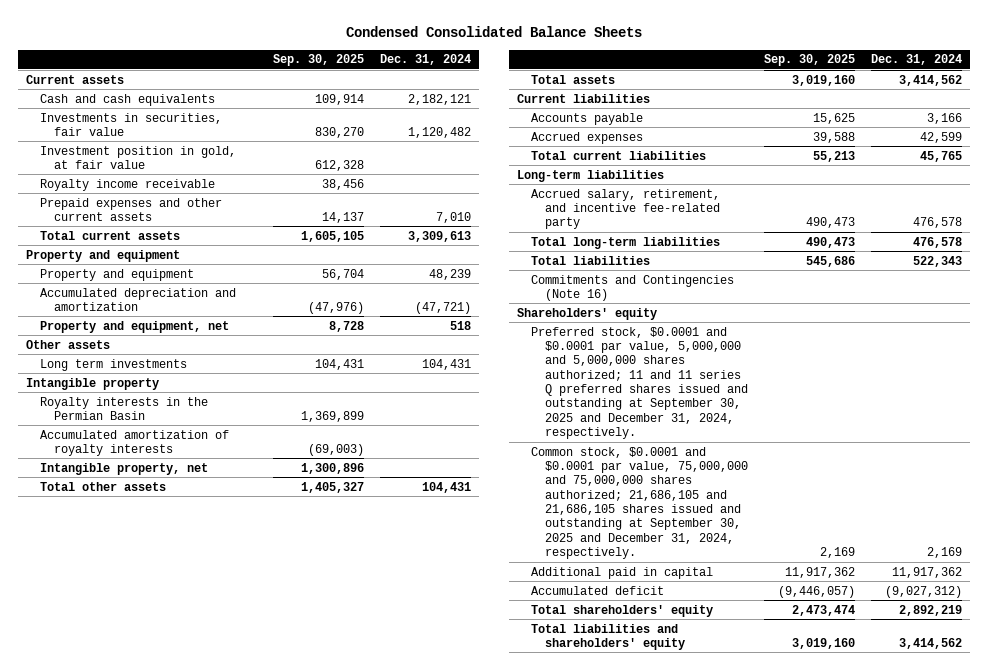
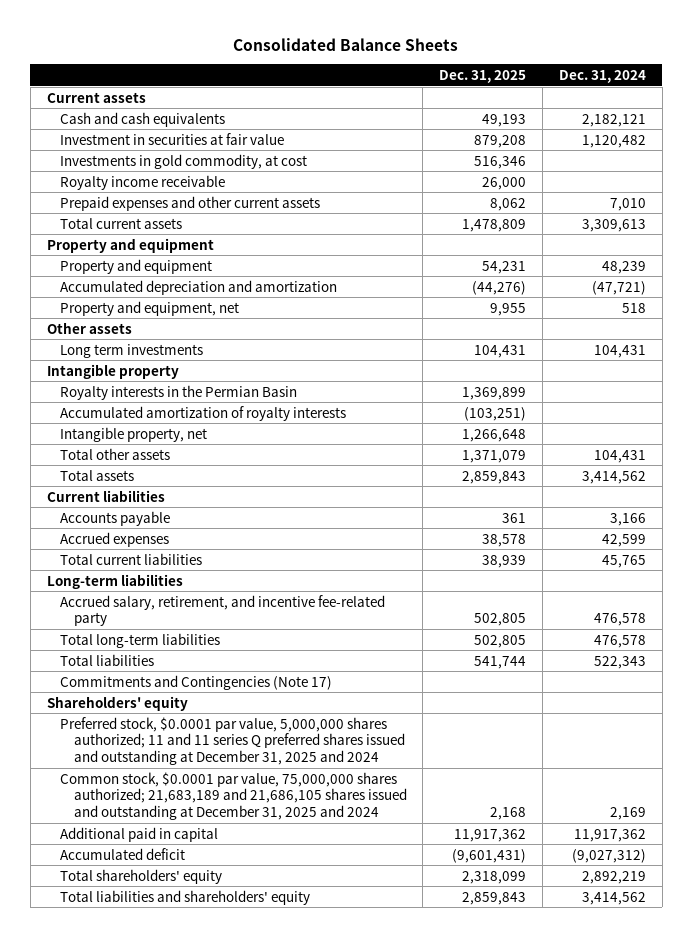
- Condensed Consolidated Balance Sheets
+ Consolidated Balance Sheets
- | Sep. 30, 2025 | Dec. 31, 2024
+ | Dec. 31, 2025 | Dec. 31, 2024
- Investments in securities, fair value | 830,270 | 1,120,482
- Investment position in gold, at fair value | 612,328 |
+ Investment in securities at fair value | 879,208 | 1,120,482
+ Investments in gold commodity, at cost | 516,346 |
- Commitments and Contingencies (Note 16)
+ Commitments and Contingencies (Note 17)
- Preferred stock, $0.0001 and $0.0001 par value, 5,000,000 and 5,000,000 shares authorized; 11 and 11 series Q preferred shares issued and outstanding at September 30, 2025 and December 31, 2024, respectively.
- Common stock, $0.0001 and $0.0001 par value, 75,000,000 and 75,000,000 shares authorized; 21,686,105 and 21,686,105 shares issued and outstanding at September 30, 2025 and December 31, 2024, respectively. | 2,169 | 2,169
+ Preferred stock, $0.0001 par value, 5,000,000 shares authorized; 11 and 11 series Q preferred shares issued and outstanding at December 31, 2025 and 2024
+ Common stock, $0.0001 par value, 75,000,000 shares authorized; 21,683,189 and 21,686,105 shares issued and outstanding at December 31, 2025 and 2024 | 2,168 | 2,169

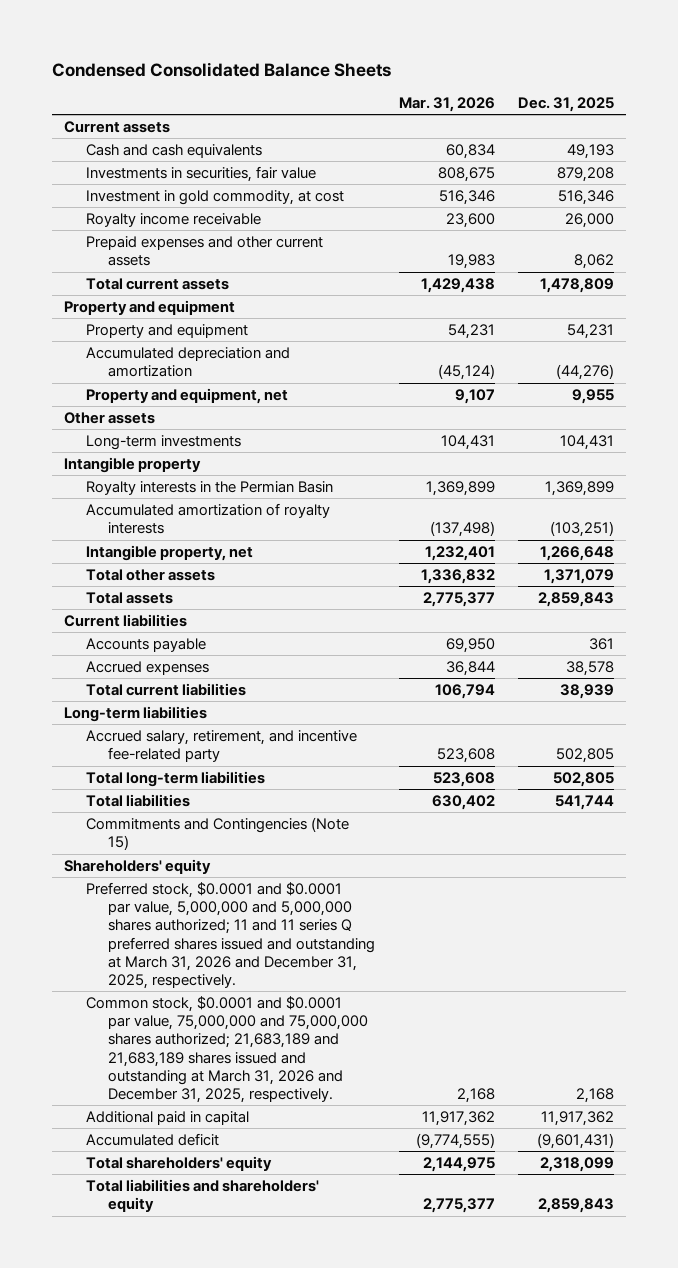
- Consolidated Balance Sheets
+ Condensed Consolidated Balance Sheets
- | Dec. 31, 2025 | Dec. 31, 2024
+ | Mar. 31, 2026 | Dec. 31, 2025
- Investment in securities at fair value | 879,208 | 1,120,482
- Investments in gold commodity, at cost | 516,346 |
+ Investments in securities, fair value | 808,675 | 879,208
+ Investment in gold commodity, at cost | 516,346 | 516,346
- Long term investments | 104,431 | 104,431
+ Long-term investments | 104,431 | 104,431
- Commitments and Contingencies (Note 17)
+ Commitments and Contingencies (Note 15)
- Preferred stock, $0.0001 par value, 5,000,000 shares authorized; 11 and 11 series Q preferred shares issued and outstanding at December 31, 2025 and 2024
- Common stock, $0.0001 par value, 75,000,000 shares authorized; 21,683,189 and 21,686,105 shares issued and outstanding at December 31, 2025 and 2024 | 2,168 | 2,169
+ Preferred stock, $0.0001 and $0.0001 par value, 5,000,000 and 5,000,000 shares authorized; 11 and 11 series Q preferred shares issued and outstanding at March 31, 2026 and December 31, 2025, respectively.
+ Common stock, $0.0001 and $0.0001 par value, 75,000,000 and 75,000,000 shares authorized; 21,683,189 and 21,683,189 shares issued and outstanding at March 31, 2026 and December 31, 2025, respectively. | 2,168 | 2,168

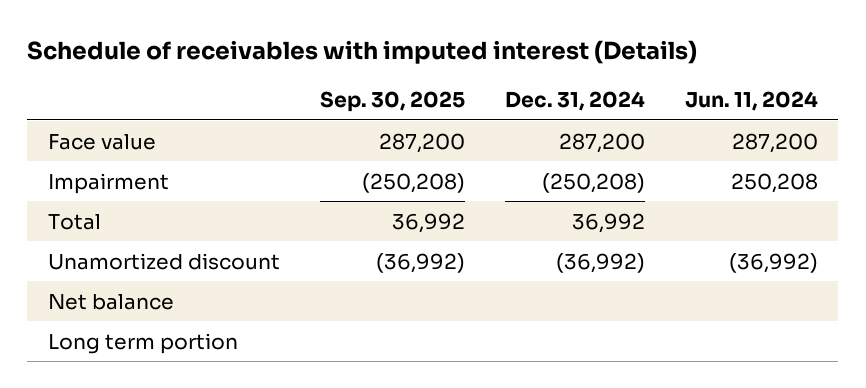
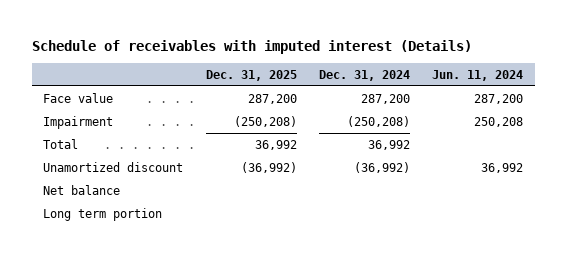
- | Sep. 30, 2025 | Dec. 31, 2024 | Jun. 11, 2024
+ | Dec. 31, 2025 | Dec. 31, 2024 | Jun. 11, 2024
- Unamortized discount | (36,992) | (36,992) | (36,992)
+ Unamortized discount | (36,992) | (36,992) | 36,992

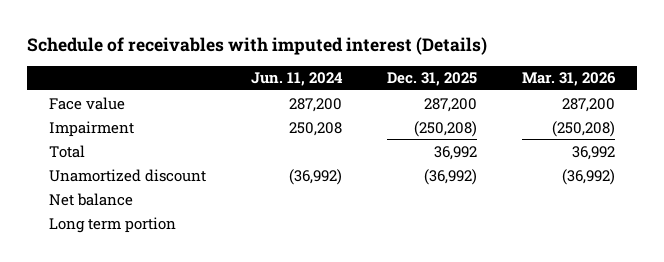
- | Dec. 31, 2025 | Dec. 31, 2024 | Jun. 11, 2024
+ | Jun. 11, 2024 | Dec. 31, 2025 | Mar. 31, 2026
- Unamortized discount | (36,992) | (36,992) | 36,992
+ Unamortized discount | (36,992) | (36,992) | (36,992)

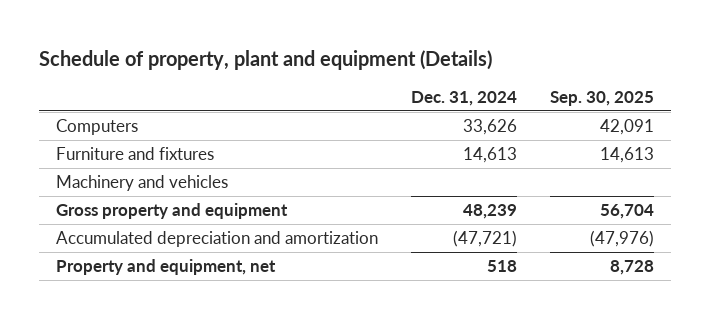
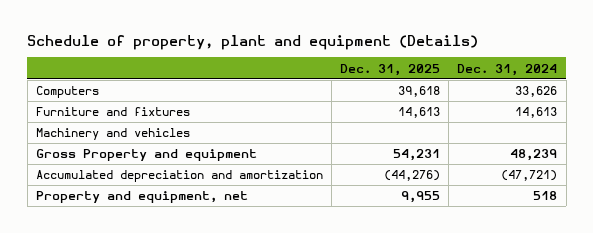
- | Dec. 31, 2024 | Sep. 30, 2025
+ | Dec. 31, 2025 | Dec. 31, 2024
- Gross property and equipment | 48,239 | 56,704
+ Gross Property and equipment | 54,231 | 48,239

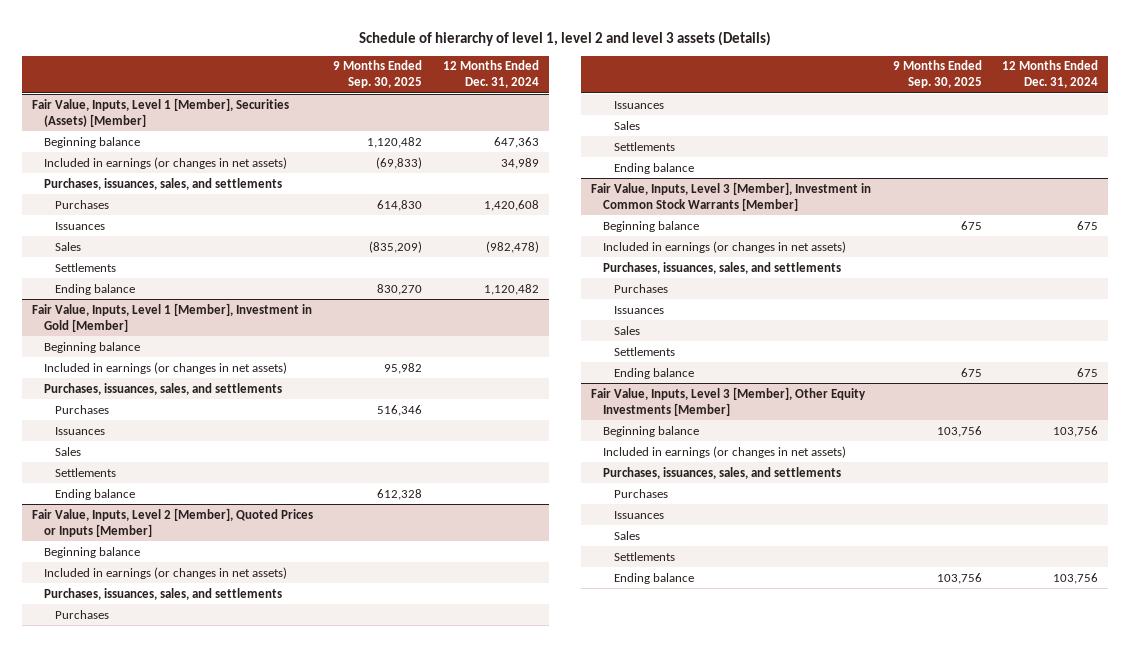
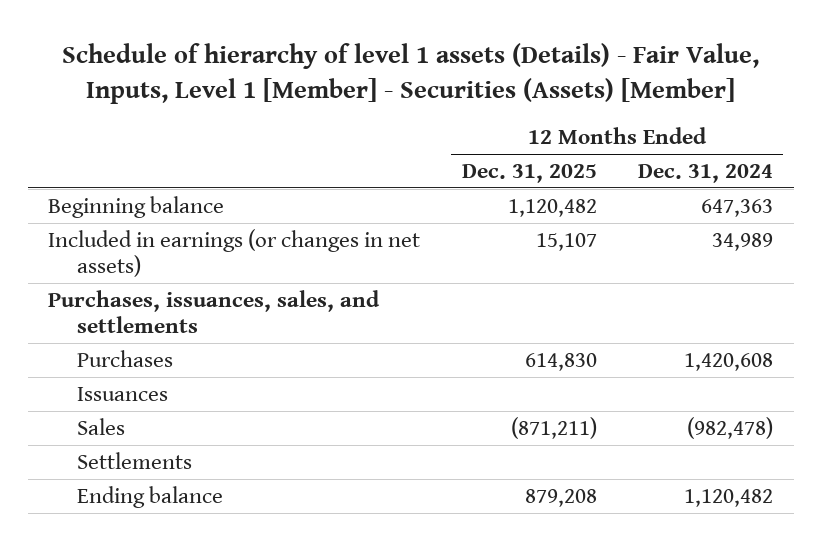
- Schedule of hierarchy of level 1, level 2 and level 3 assets (Details)
+ Schedule of hierarchy of level 1 assets (Details) - Fair Value, Inputs, Level 1 [Member] - Securities (Assets) [Member]
- | 9 Months Ended Sep. 30, 2025 | 12 Months Ended Dec. 31, 2024
+ | 12 Months Ended Dec. 31, 2025 | 12 Months Ended Dec. 31, 2024
- Fair Value, Inputs, Level 1 [Member], Securities (Assets) [Member]
- Fair Value, Inputs, Level 1 [Member], Investment in Gold [Member]
- Beginning balance
- Included in earnings (or changes in net assets) | 95,982 |
- Purchases, issuances, sales, and settlements
- Purchases | 516,346 |
- Issuances
- Sales
- Settlements
- Ending balance | 612,328 |
- Fair Value, Inputs, Level 2 [Member], Quoted Prices or Inputs [Member]
- Beginning balance
- Included in earnings (or changes in net assets)
- Purchases, issuances, sales, and settlements
- Purchases
- Issuances
- Sales
- Settlements
- Ending balance
- Fair Value, Inputs, Level 3 [Member], Investment in Common Stock Warrants [Member]
- Beginning balance | 675 | 675
- Included in earnings (or changes in net assets)
- Purchases, issuances, sales, and settlements
- Purchases
- Issuances
- Sales
- Settlements
- Ending balance | 675 | 675
- Fair Value, Inputs, Level 3 [Member], Other Equity Investments [Member]
- Beginning balance | 103,756 | 103,756
- Included in earnings (or changes in net assets)
- Purchases, issuances, sales, and settlements
- Purchases
- Issuances
- Sales
- Settlements
- Ending balance | 103,756 | 103,756

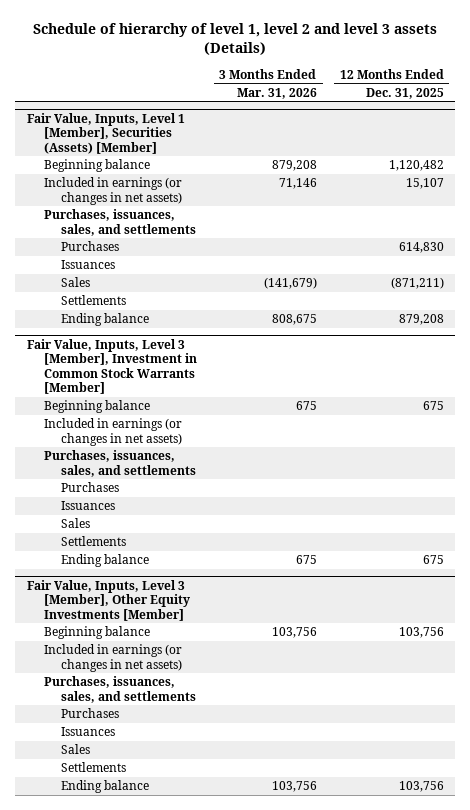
- Schedule of hierarchy of level 1 assets (Details) - Fair Value, Inputs, Level 1 [Member] - Securities (Assets) [Member]
+ Schedule of hierarchy of level 1, level 2 and level 3 assets (Details)
- | 12 Months Ended Dec. 31, 2025 | 12 Months Ended Dec. 31, 2024
+ | 3 Months Ended Mar. 31, 2026 | 12 Months Ended Dec. 31, 2025
+ Fair Value, Inputs, Level 1 [Member], Securities (Assets) [Member]
+ Fair Value, Inputs, Level 3 [Member], Investment in Common Stock Warrants [Member]
+ Beginning balance | 675 | 675
+ Included in earnings (or changes in net assets)
+ Purchases, issuances, sales, and settlements
+ Purchases
+ Issuances
+ Sales
+ Settlements
+ Ending balance | 675 | 675
+ Fair Value, Inputs, Level 3 [Member], Other Equity Investments [Member]
+ Beginning balance | 103,756 | 103,756
+ Included in earnings (or changes in net assets)
+ Purchases, issuances, sales, and settlements
+ Purchases
+ Issuances
+ Sales
+ Settlements
+ Ending balance | 103,756 | 103,756

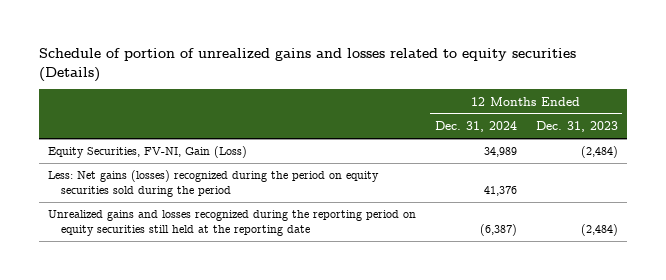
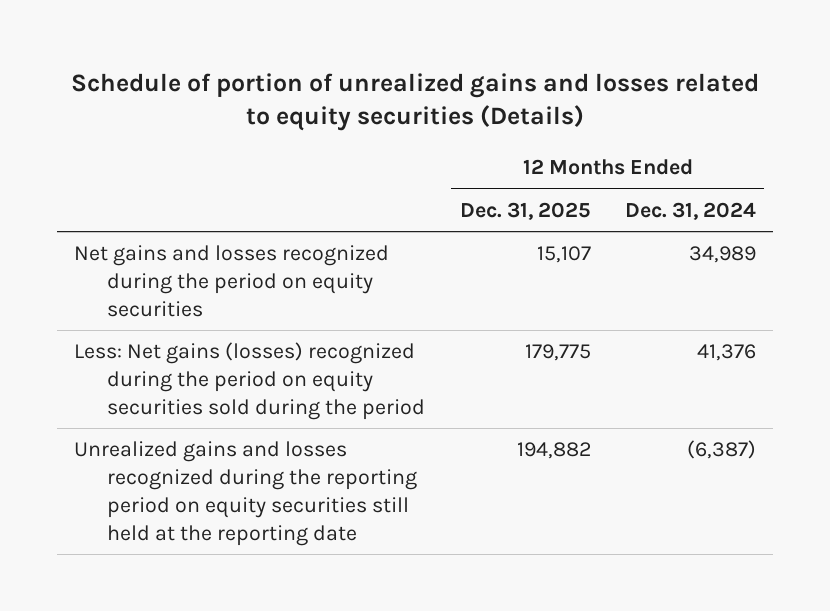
- | 12 Months Ended Dec. 31, 2024 | 12 Months Ended Dec. 31, 2023
+ | 12 Months Ended Dec. 31, 2025 | 12 Months Ended Dec. 31, 2024
- Equity Securities, FV-NI, Gain (Loss) | 34,989 | (2,484)
+ Net gains and losses recognized during the period on equity securities | 15,107 | 34,989

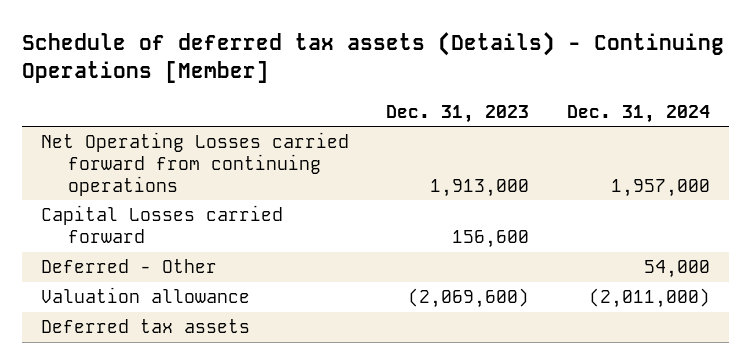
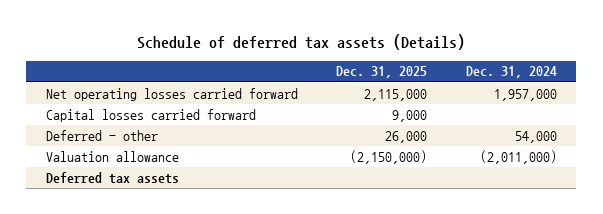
- Schedule of deferred tax assets (Details) - Continuing Operations [Member]
+ Schedule of deferred tax assets (Details)
- | Dec. 31, 2023 | Dec. 31, 2024
+ | Dec. 31, 2025 | Dec. 31, 2024
- Net Operating Losses carried forward from continuing operations | 1,913,000 | 1,957,000
- Capital Losses carried forward | 156,600 |
- Deferred - Other | | 54,000
+ Net operating losses carried forward | 2,115,000 | 1,957,000
+ Capital losses carried forward | 9,000 |
+ Deferred - other | 26,000 | 54,000

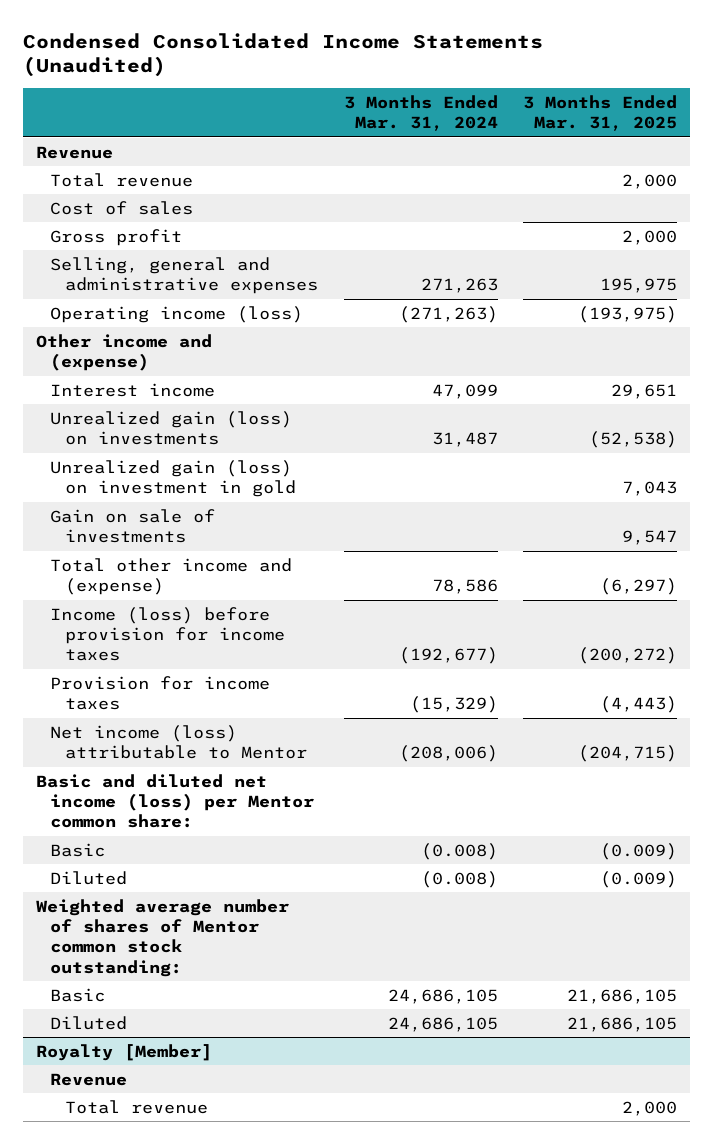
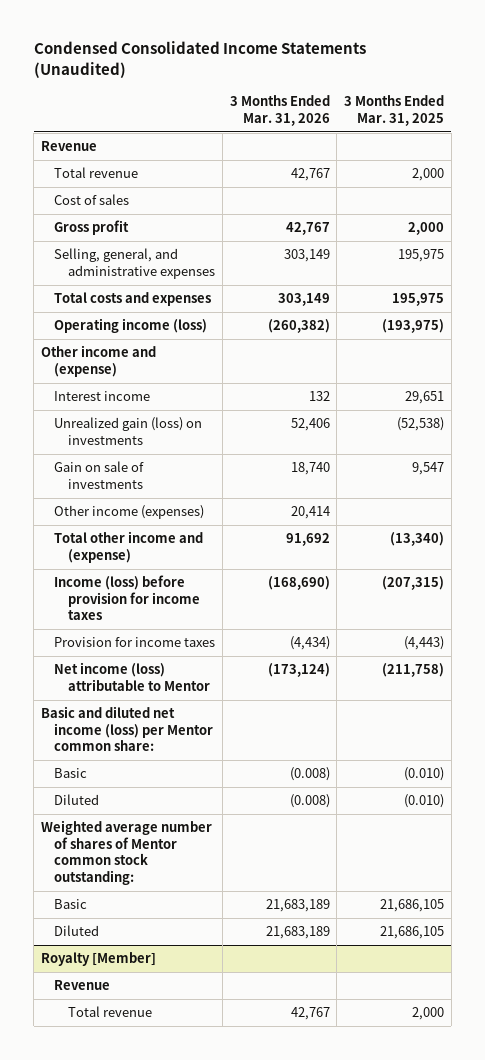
- | 3 Months Ended Mar. 31, 2024 | 3 Months Ended Mar. 31, 2025
+ | 3 Months Ended Mar. 31, 2026 | 3 Months Ended Mar. 31, 2025
- Selling, general and administrative expenses | 271,263 | 195,975
+ Selling, general, and administrative expenses | 303,149 | 195,975
+ Total costs and expenses | 303,149 | 195,975
- Unrealized gain (loss) on investment in gold | | 7,043
- Total other income and (expense) | 78,586 | (6,297)
- Income (loss) before provision for income taxes | (192,677) | (200,272)
+ Other income (expenses) | 20,414 |
+ Total other income and (expense) | 91,692 | (13,340)
+ Income (loss) before provision for income taxes | (168,690) | (207,315)
- Net income (loss) attributable to Mentor | (208,006) | (204,715)
+ Net income (loss) attributable to Mentor | (173,124) | (211,758)
- Basic | (0.008) | (0.009)
- Diluted | (0.008) | (0.009)
+ Basic | (0.008) | (0.010)
+ Diluted | (0.008) | (0.010)

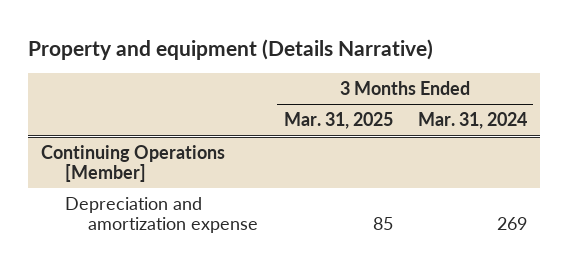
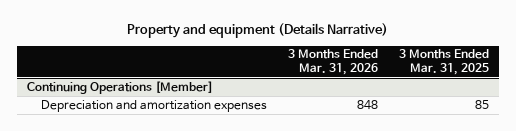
- | 3 Months Ended Mar. 31, 2025 | 3 Months Ended Mar. 31, 2024
+ | 3 Months Ended Mar. 31, 2026 | 3 Months Ended Mar. 31, 2025
@ Continuing Operations [Member]
- Depreciation and amortization expense | 85 | 269
+ Depreciation and amortization expenses | 848 | 85

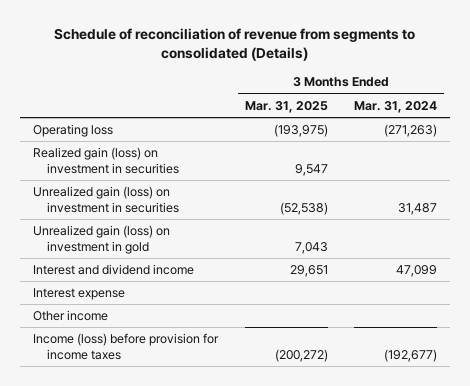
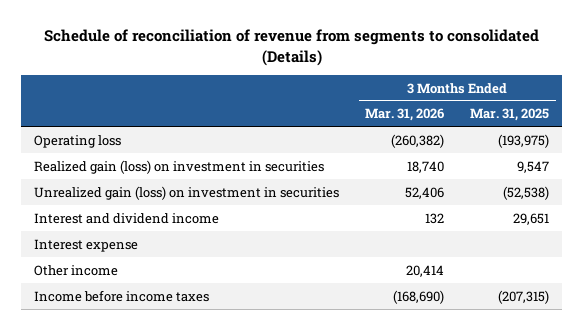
- | 3 Months Ended Mar. 31, 2025 | 3 Months Ended Mar. 31, 2024
+ | 3 Months Ended Mar. 31, 2026 | 3 Months Ended Mar. 31, 2025
- Unrealized gain (loss) on investment in gold | 7,043 |
- Income (loss) before provision for income taxes | (200,272) | (192,677)
+ Income before income taxes | (168,690) | (207,315)

